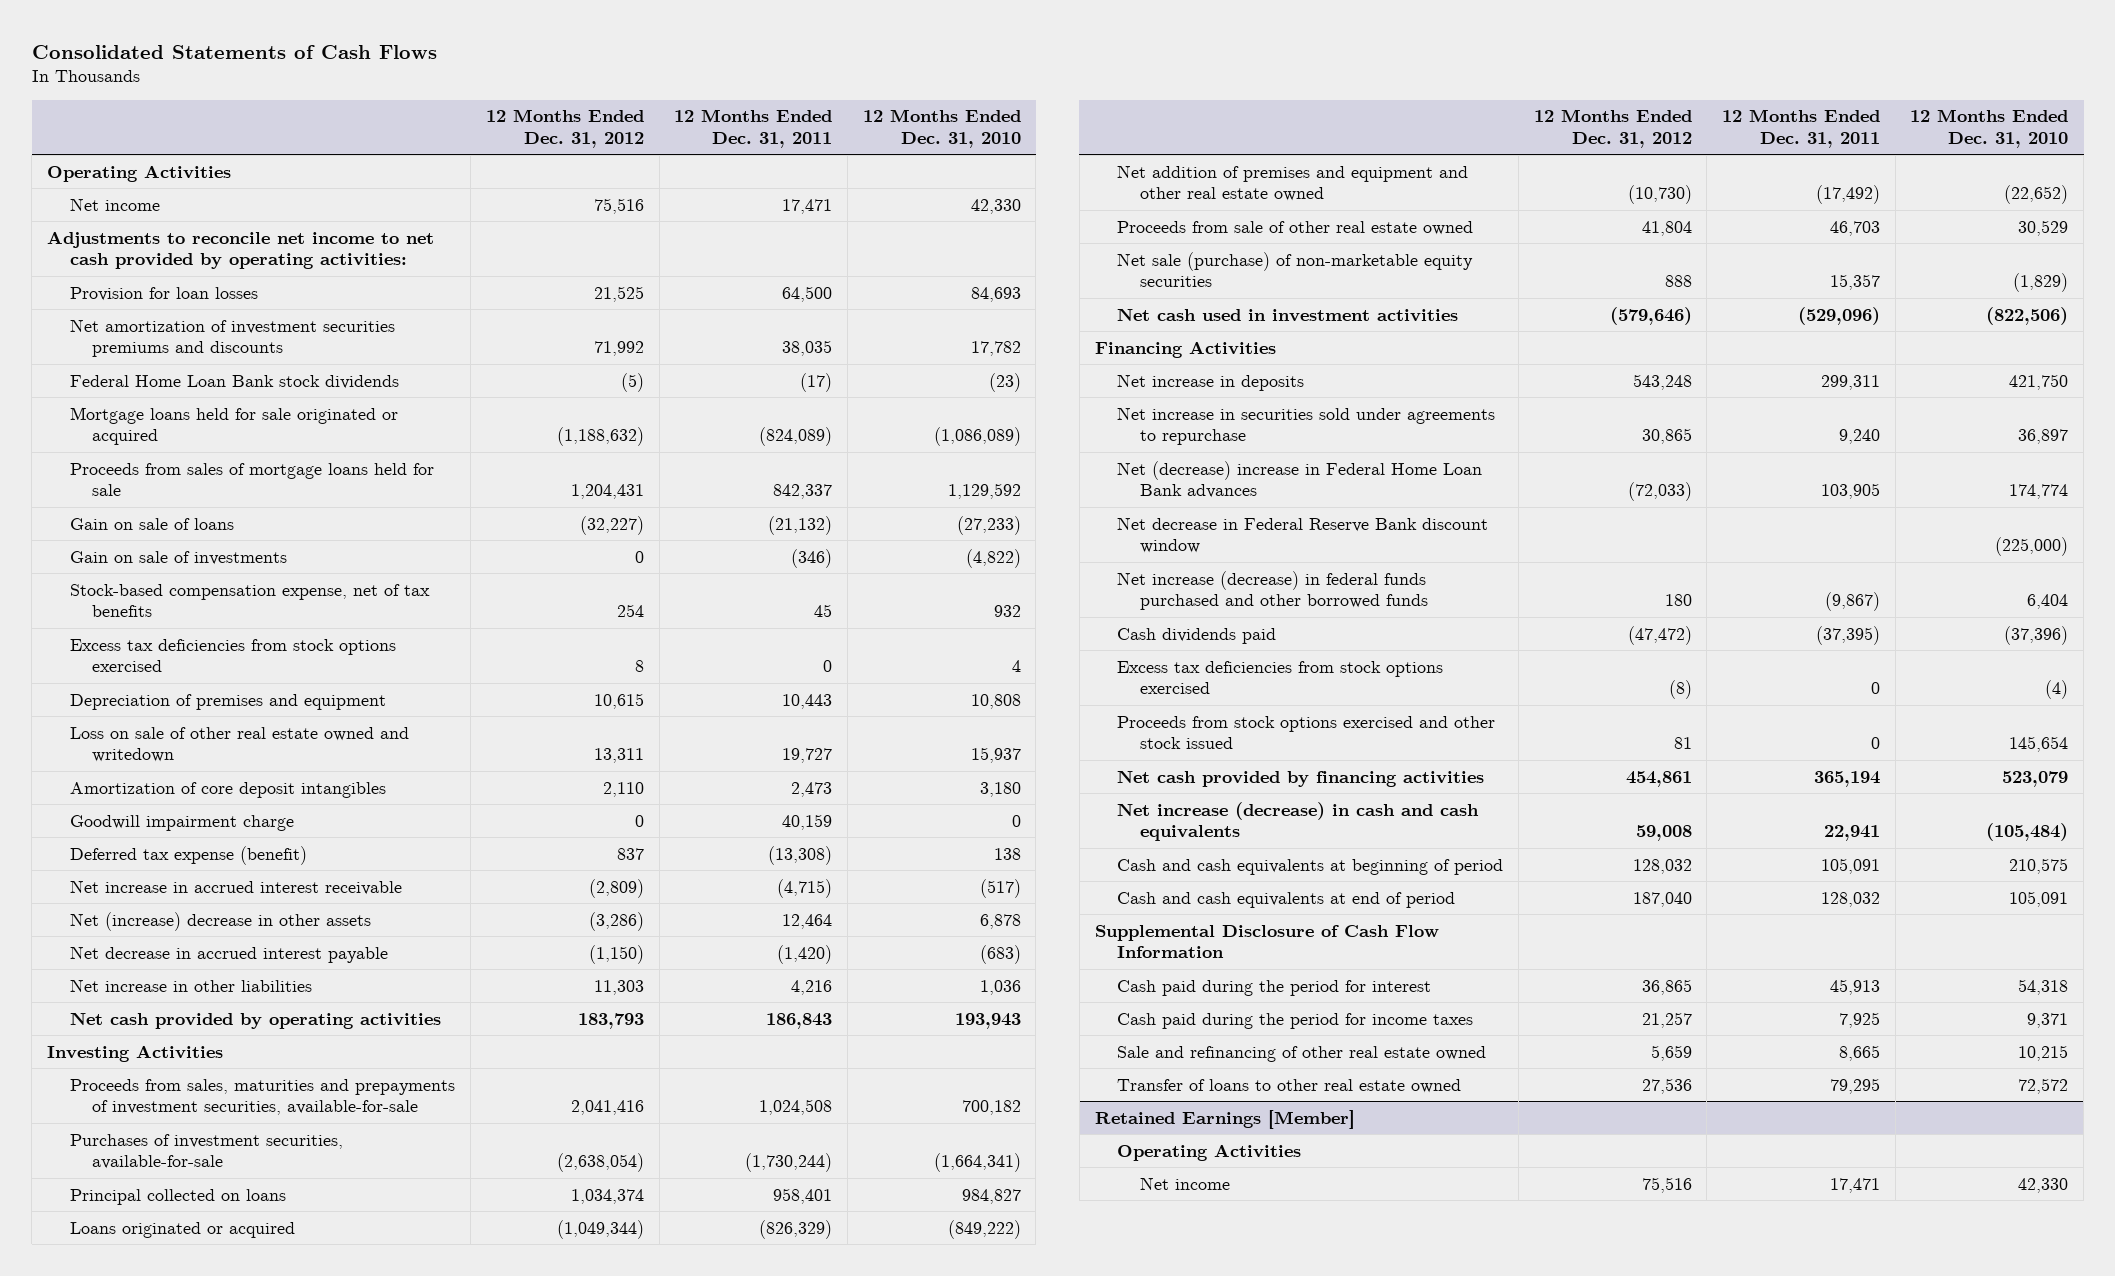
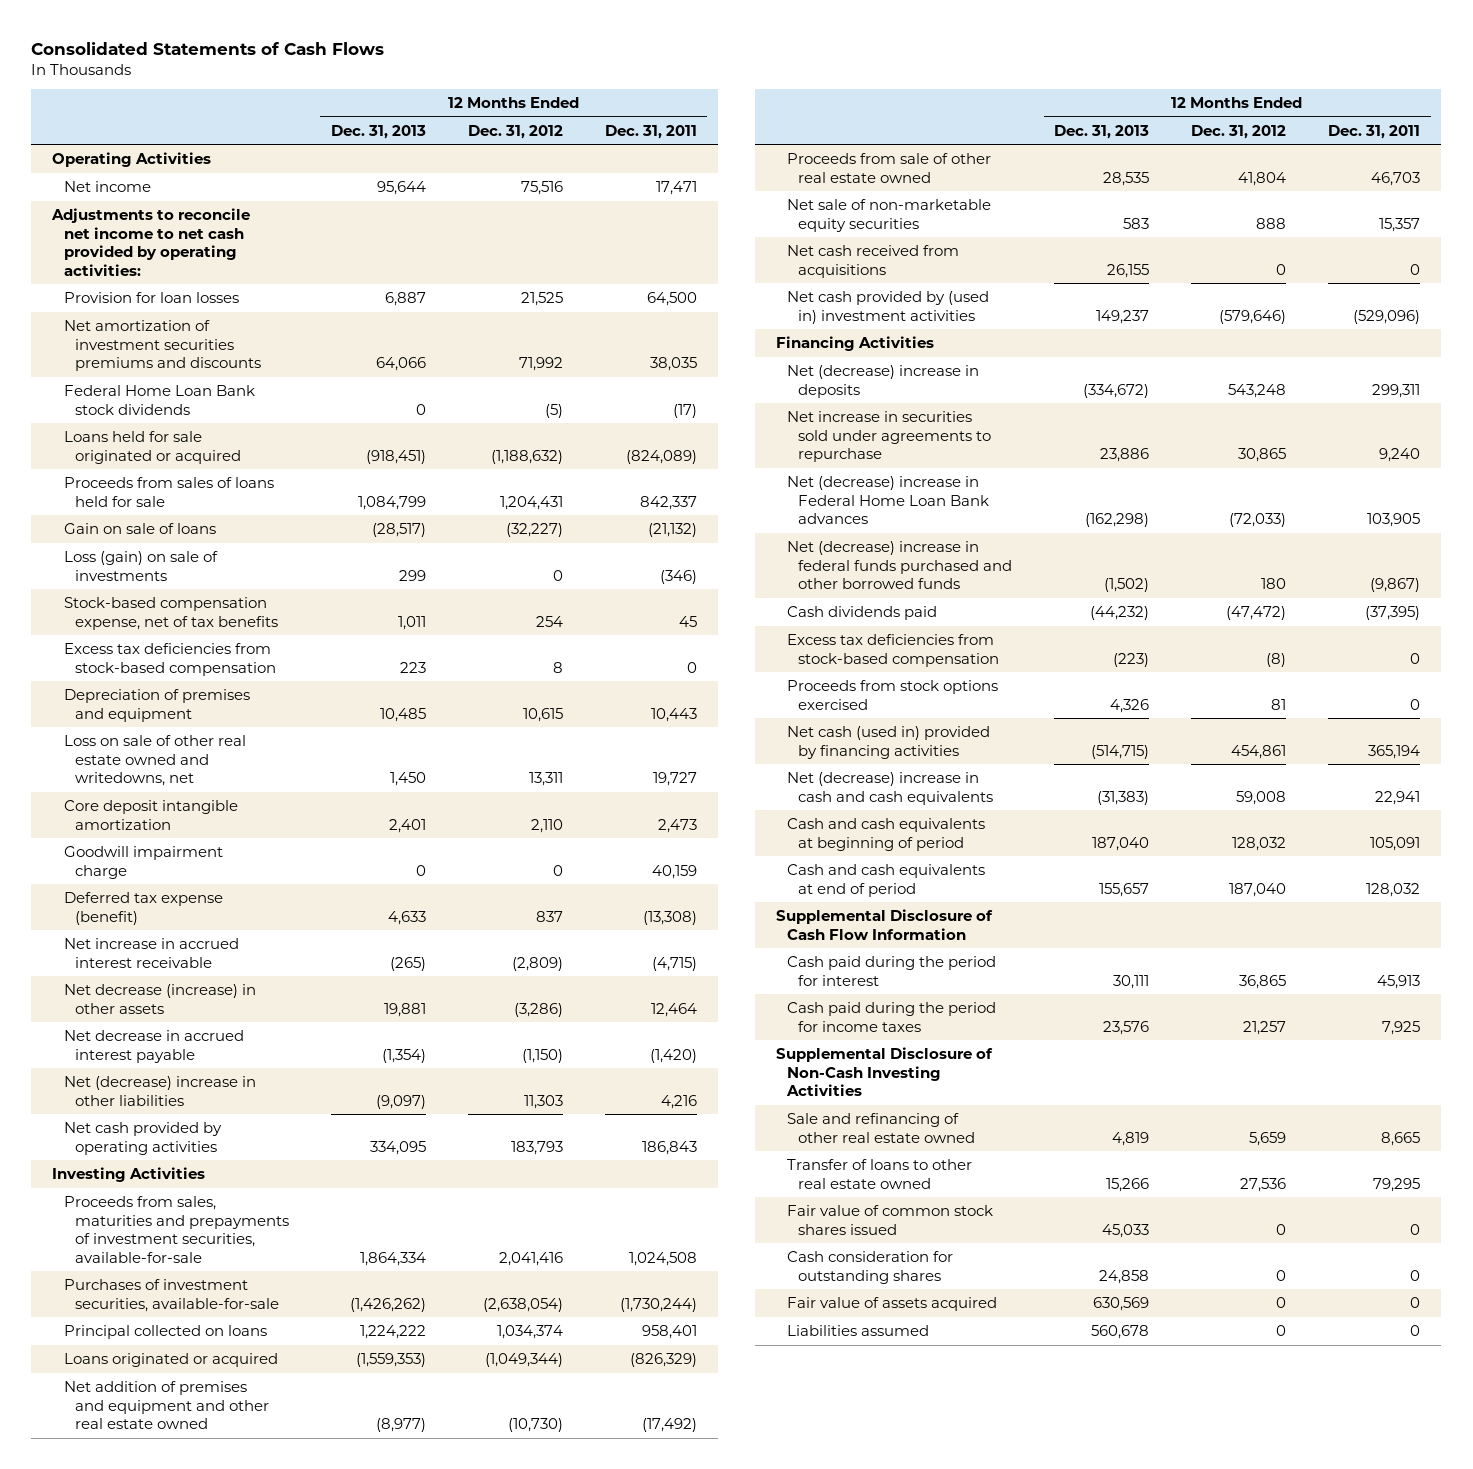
- | 12 Months Ended Dec. 31, 2012 | 12 Months Ended Dec. 31, 2011 | 12 Months Ended Dec. 31, 2010
+ | 12 Months Ended Dec. 31, 2013 | 12 Months Ended Dec. 31, 2012 | 12 Months Ended Dec. 31, 2011
- Mortgage loans held for sale originated or acquired | (1,188,632) | (824,089) | (1,086,089)
- Proceeds from sales of mortgage loans held for sale | 1,204,431 | 842,337 | 1,129,592
+ Loans held for sale originated or acquired | (918,451) | (1,188,632) | (824,089)
+ Proceeds from sales of loans held for sale | 1,084,799 | 1,204,431 | 842,337
- Gain on sale of investments | 0 | (346) | (4,822)
+ Loss (gain) on sale of investments | 299 | 0 | (346)
- Excess tax deficiencies from stock options exercised | 8 | 0 | 4
+ Excess tax deficiencies from stock-based compensation | 223 | 8 | 0
- Loss on sale of other real estate owned and writedown | 13,311 | 19,727 | 15,937
- Amortization of core deposit intangibles | 2,110 | 2,473 | 3,180
+ Loss on sale of other real estate owned and writedowns, net | 1,450 | 13,311 | 19,727
+ Core deposit intangible amortization | 2,401 | 2,110 | 2,473
- Net (increase) decrease in other assets | (3,286) | 12,464 | 6,878
+ Net decrease (increase) in other assets | 19,881 | (3,286) | 12,464
- Net increase in other liabilities | 11,303 | 4,216 | 1,036
+ Net (decrease) increase in other liabilities | (9,097) | 11,303 | 4,216
- Net sale (purchase) of non-marketable equity securities | 888 | 15,357 | (1,829)
- Net cash used in investment activities | (579,646) | (529,096) | (822,506)
+ Net sale of non-marketable equity securities | 583 | 888 | 15,357
+ Net cash received from acquisitions | 26,155 | 0 | 0
+ Net cash provided by (used in) investment activities | 149,237 | (579,646) | (529,096)
- Net increase in deposits | 543,248 | 299,311 | 421,750
+ Net (decrease) increase in deposits | (334,672) | 543,248 | 299,311
- Net decrease in Federal Reserve Bank discount window | | | (225,000)
- Net increase (decrease) in federal funds purchased and other borrowed funds | 180 | (9,867) | 6,404
+ Net (decrease) increase in federal funds purchased and other borrowed funds | (1,502) | 180 | (9,867)
- Excess tax deficiencies from stock options exercised | (8) | 0 | (4)
- Proceeds from stock options exercised and other stock issued | 81 | 0 | 145,654
- Net cash provided by financing activities | 454,861 | 365,194 | 523,079
- Net increase (decrease) in cash and cash equivalents | 59,008 | 22,941 | (105,484)
+ Excess tax deficiencies from stock-based compensation | (223) | (8) | 0
+ Proceeds from stock options exercised | 4,326 | 81 | 0
+ Net cash (used in) provided by financing activities | (514,715) | 454,861 | 365,194
+ Net (decrease) increase in cash and cash equivalents | (31,383) | 59,008 | 22,941
+ Supplemental Disclosure of Non-Cash Investing Activities
- Retained Earnings [Member]
- Operating Activities
- Net income | 75,516 | 17,471 | 42,330
+ Fair value of common stock shares issued | 45,033 | 0 | 0
+ Cash consideration for outstanding shares | 24,858 | 0 | 0
+ Fair value of assets acquired | 630,569 | 0 | 0
+ Liabilities assumed | 560,678 | 0 | 0

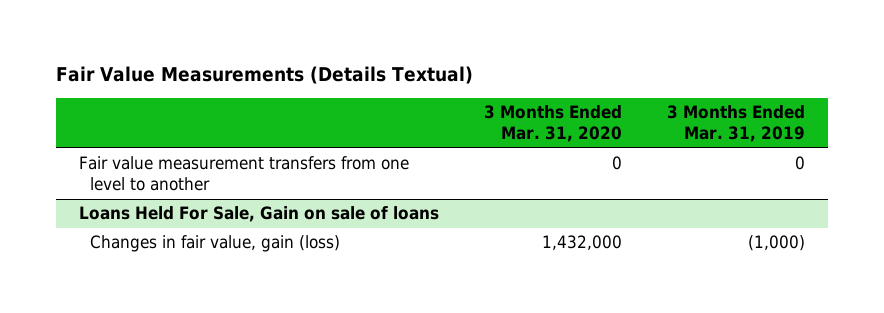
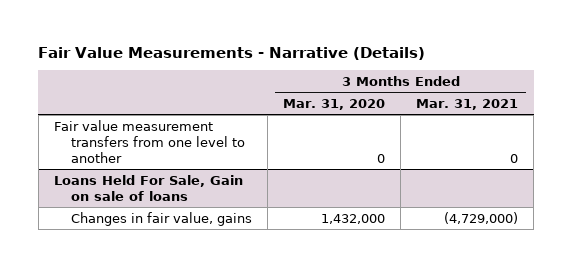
- Fair Value Measurements (Details Textual)
+ Fair Value Measurements - Narrative (Details)
- | 3 Months Ended Mar. 31, 2020 | 3 Months Ended Mar. 31, 2019
+ | 3 Months Ended Mar. 31, 2020 | 3 Months Ended Mar. 31, 2021
@ Loans Held For Sale, Gain on sale of loans
- Changes in fair value, gain (loss) | 1,432,000 | (1,000)
+ Changes in fair value, gains | 1,432,000 | (4,729,000)

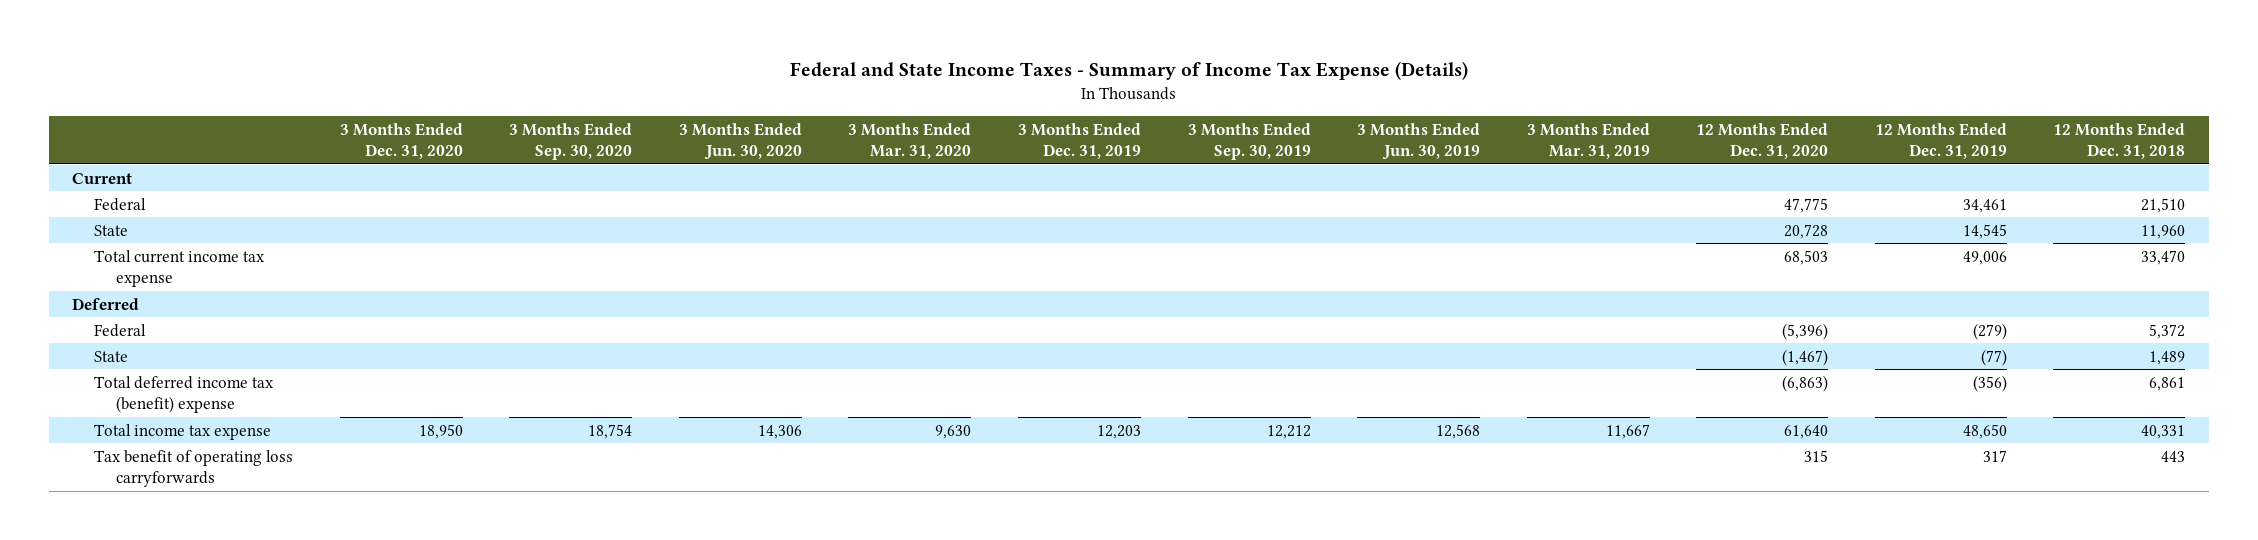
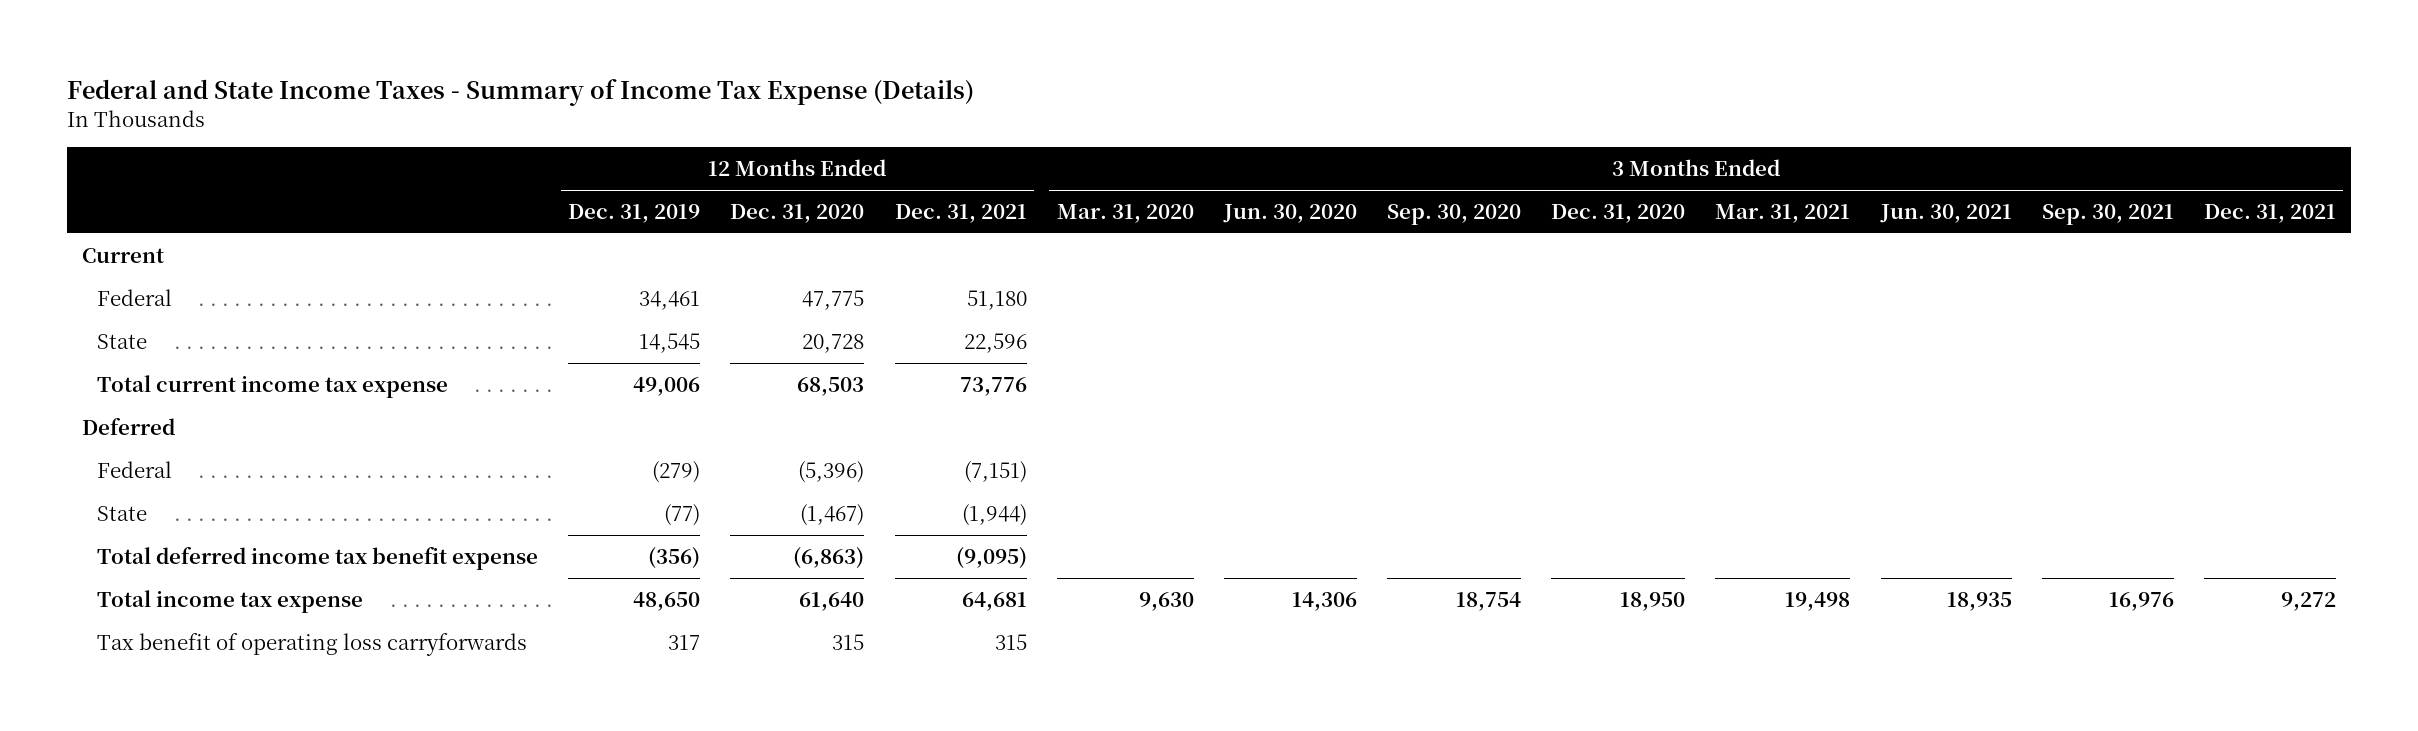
- | 3 Months Ended Dec. 31, 2020 | 3 Months Ended Sep. 30, 2020 | 3 Months Ended Jun. 30, 2020 | 3 Months Ended Mar. 31, 2020 | 3 Months Ended Dec. 31, 2019 | 3 Months Ended Sep. 30, 2019 | 3 Months Ended Jun. 30, 2019 | 3 Months Ended Mar. 31, 2019 | 12 Months Ended Dec. 31, 2020 | 12 Months Ended Dec. 31, 2019 | 12 Months Ended Dec. 31, 2018
+ | 12 Months Ended Dec. 31, 2019 | 12 Months Ended Dec. 31, 2020 | 12 Months Ended Dec. 31, 2021 | 3 Months Ended Mar. 31, 2020 | 3 Months Ended Jun. 30, 2020 | 3 Months Ended Sep. 30, 2020 | 3 Months Ended Dec. 31, 2020 | 3 Months Ended Mar. 31, 2021 | 3 Months Ended Jun. 30, 2021 | 3 Months Ended Sep. 30, 2021 | 3 Months Ended Dec. 31, 2021
- Total deferred income tax (benefit) expense | | | | | | | | | (6,863) | (356) | 6,861
+ Total deferred income tax benefit expense | (356) | (6,863) | (9,095) | | | | | | | |

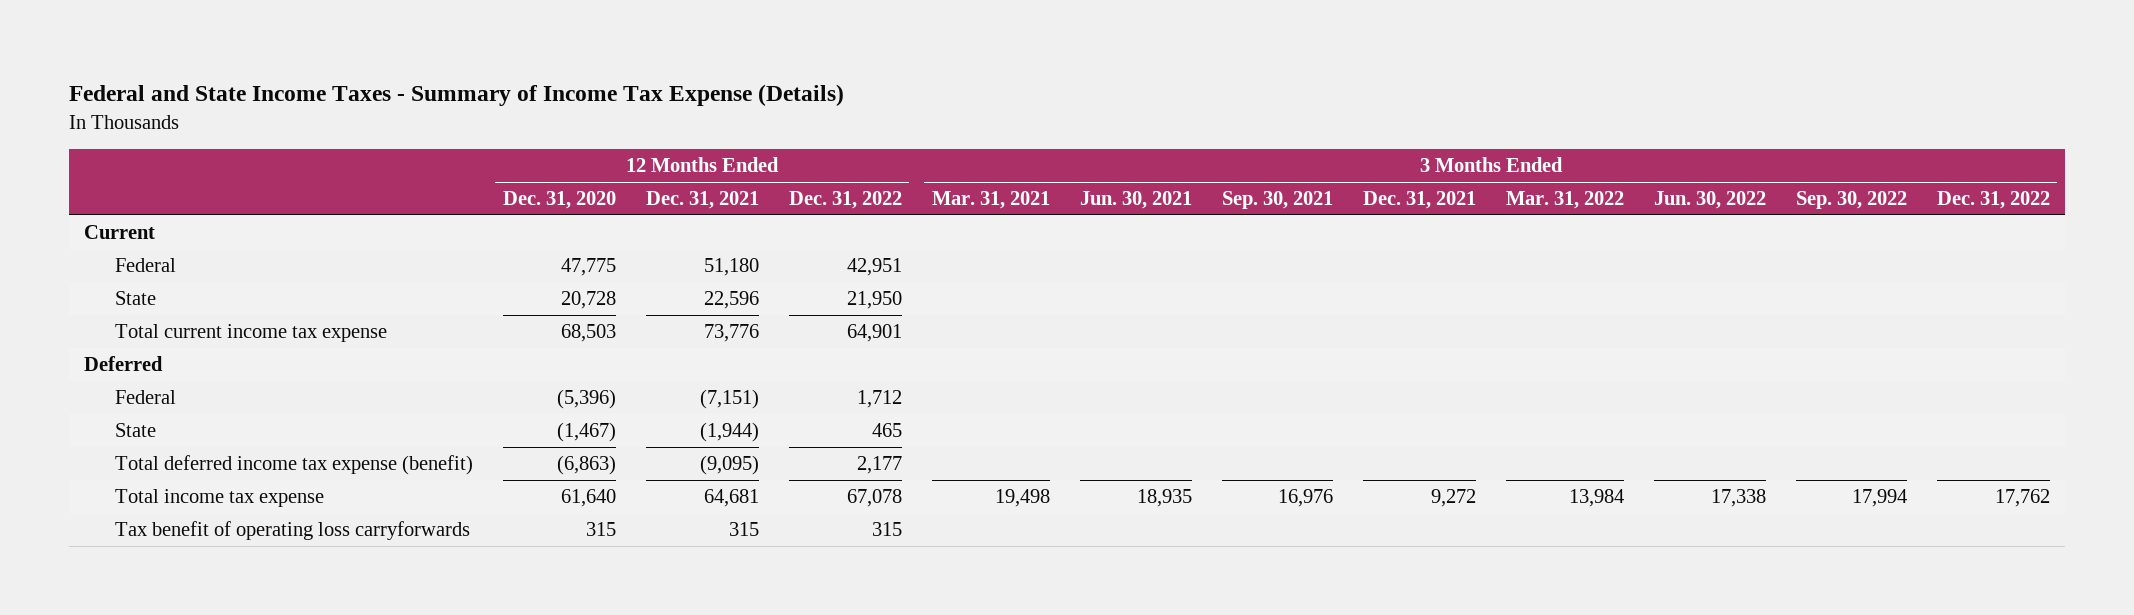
- | 12 Months Ended Dec. 31, 2019 | 12 Months Ended Dec. 31, 2020 | 12 Months Ended Dec. 31, 2021 | 3 Months Ended Mar. 31, 2020 | 3 Months Ended Jun. 30, 2020 | 3 Months Ended Sep. 30, 2020 | 3 Months Ended Dec. 31, 2020 | 3 Months Ended Mar. 31, 2021 | 3 Months Ended Jun. 30, 2021 | 3 Months Ended Sep. 30, 2021 | 3 Months Ended Dec. 31, 2021
+ | 12 Months Ended Dec. 31, 2020 | 12 Months Ended Dec. 31, 2021 | 12 Months Ended Dec. 31, 2022 | 3 Months Ended Mar. 31, 2021 | 3 Months Ended Jun. 30, 2021 | 3 Months Ended Sep. 30, 2021 | 3 Months Ended Dec. 31, 2021 | 3 Months Ended Mar. 31, 2022 | 3 Months Ended Jun. 30, 2022 | 3 Months Ended Sep. 30, 2022 | 3 Months Ended Dec. 31, 2022
- Total deferred income tax benefit expense | (356) | (6,863) | (9,095) | | | | | | | |
+ Total deferred income tax expense (benefit) | (6,863) | (9,095) | 2,177 | | | | | | | |

